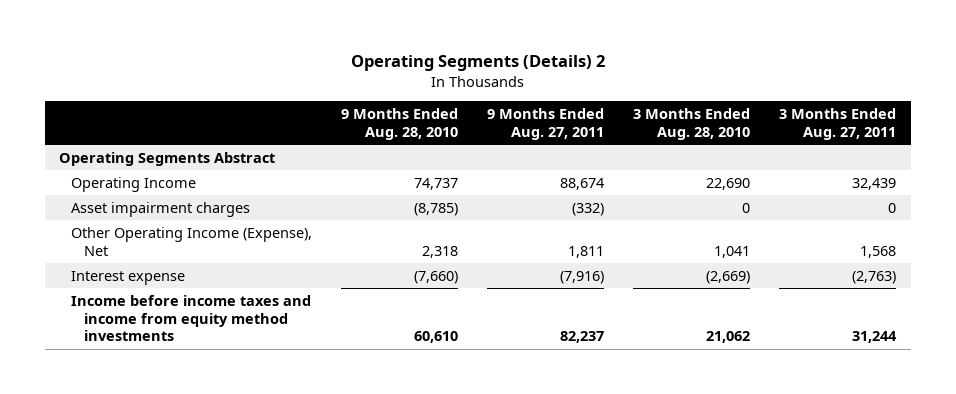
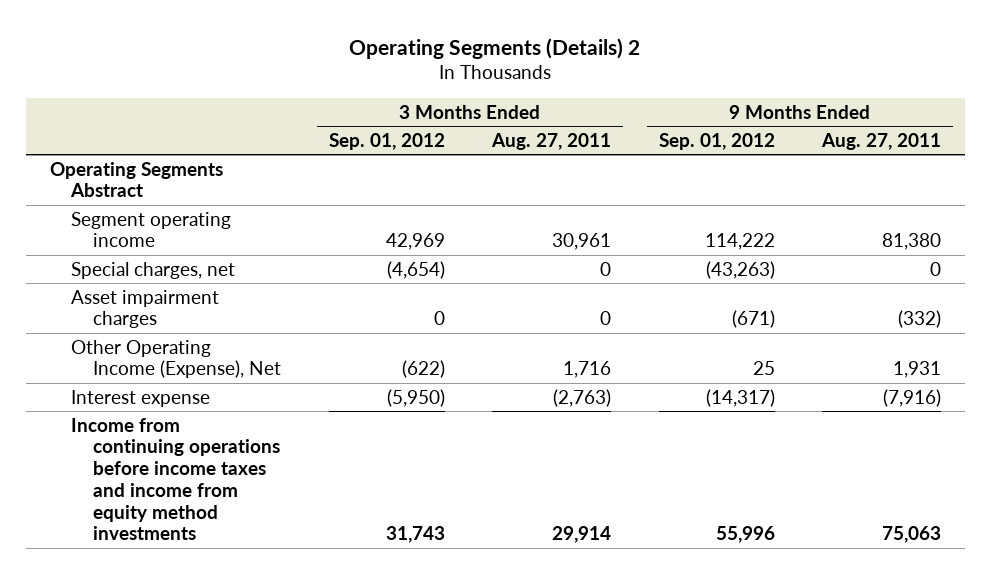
- | 9 Months Ended Aug. 28, 2010 | 9 Months Ended Aug. 27, 2011 | 3 Months Ended Aug. 28, 2010 | 3 Months Ended Aug. 27, 2011
+ | 3 Months Ended Sep. 01, 2012 | 3 Months Ended Aug. 27, 2011 | 9 Months Ended Sep. 01, 2012 | 9 Months Ended Aug. 27, 2011
- Operating Income | 74,737 | 88,674 | 22,690 | 32,439
+ Segment operating income | 42,969 | 30,961 | 114,222 | 81,380
+ Special charges, net | (4,654) | 0 | (43,263) | 0
- Other Operating Income (Expense), Net | 2,318 | 1,811 | 1,041 | 1,568
+ Other Operating Income (Expense), Net | (622) | 1,716 | 25 | 1,931
- Income before income taxes and income from equity method investments | 60,610 | 82,237 | 21,062 | 31,244
+ Income from continuing operations before income taxes and income from equity method investments | 31,743 | 29,914 | 55,996 | 75,063

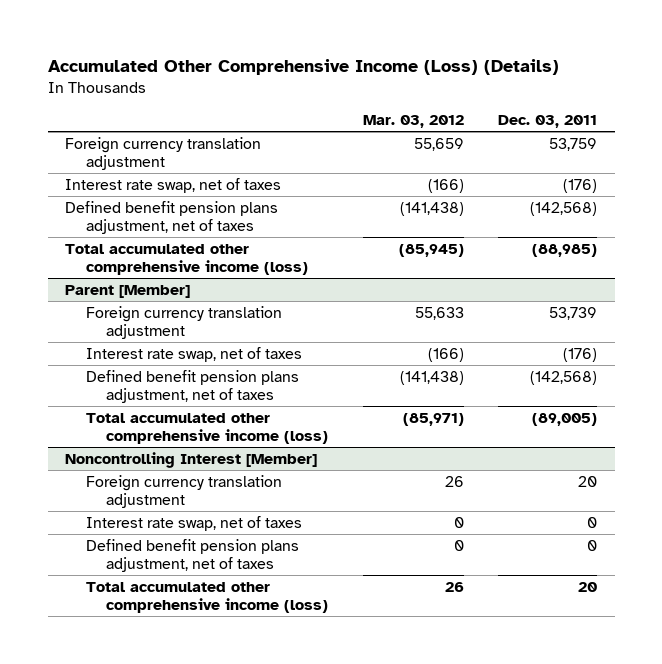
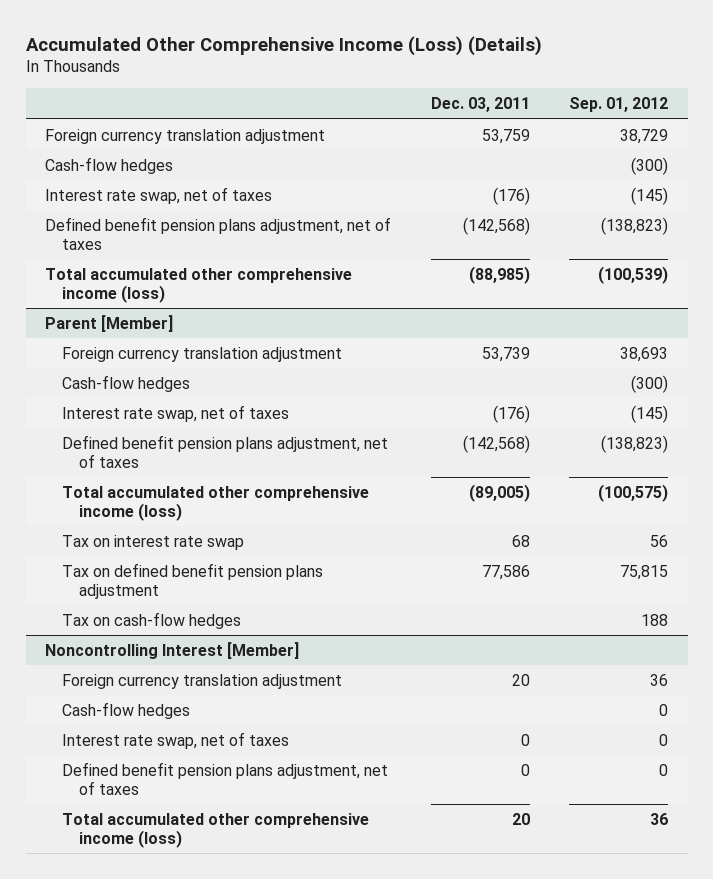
- | Mar. 03, 2012 | Dec. 03, 2011
+ | Dec. 03, 2011 | Sep. 01, 2012
+ Cash-flow hedges | | (300)
@ Parent [Member]
+ Cash-flow hedges | | (300)
+ Tax on interest rate swap | 68 | 56
+ Tax on defined benefit pension plans adjustment | 77,586 | 75,815
+ Tax on cash-flow hedges | | 188
@ Noncontrolling Interest [Member]
+ Cash-flow hedges | | 0

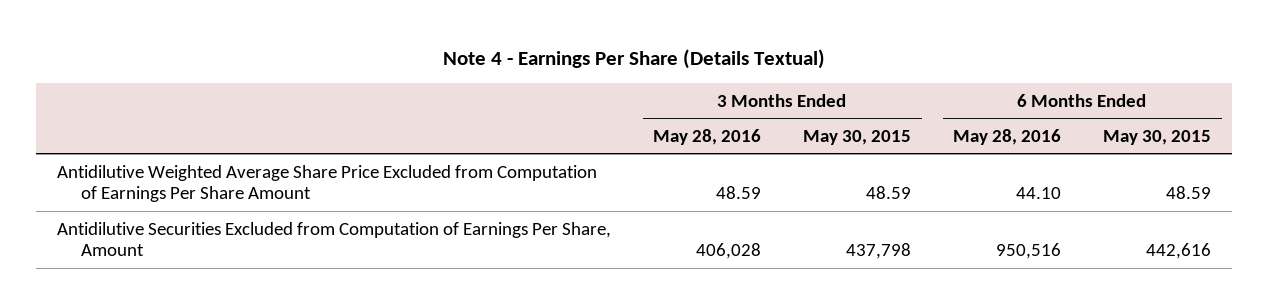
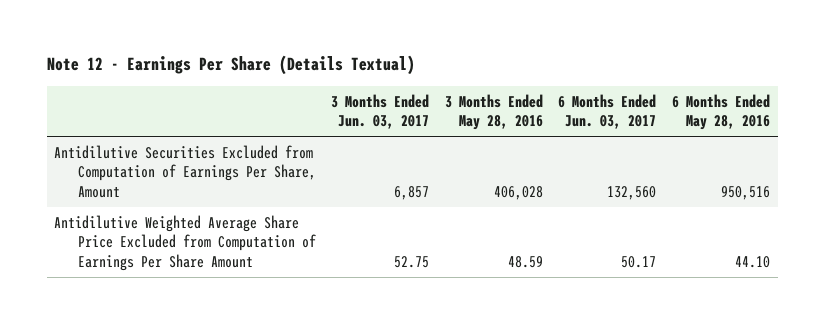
- Note 4 - Earnings Per Share (Details Textual)
+ Note 12 - Earnings Per Share (Details Textual)
- | 3 Months Ended May 28, 2016 | 3 Months Ended May 30, 2015 | 6 Months Ended May 28, 2016 | 6 Months Ended May 30, 2015
+ | 3 Months Ended Jun. 03, 2017 | 3 Months Ended May 28, 2016 | 6 Months Ended Jun. 03, 2017 | 6 Months Ended May 28, 2016
moved down: Antidilutive Weighted Average Share Price Excluded from Computation of Earnings Per Share Amount | 52.75 | 48.59 | 50.17 | 44.10

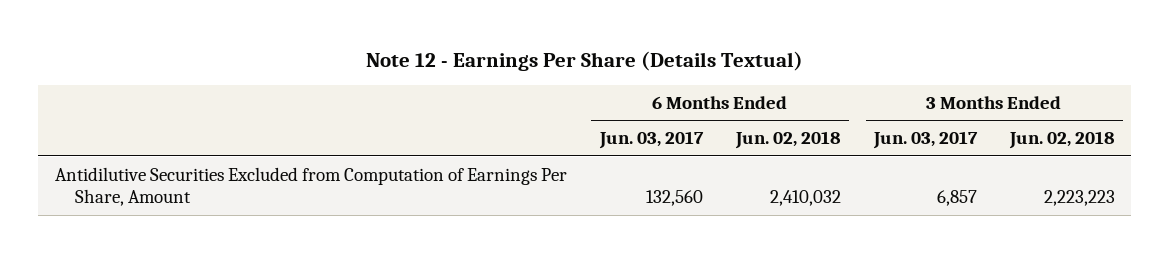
- | 3 Months Ended Jun. 03, 2017 | 3 Months Ended May 28, 2016 | 6 Months Ended Jun. 03, 2017 | 6 Months Ended May 28, 2016
+ | 6 Months Ended Jun. 03, 2017 | 6 Months Ended Jun. 02, 2018 | 3 Months Ended Jun. 03, 2017 | 3 Months Ended Jun. 02, 2018
- Antidilutive Weighted Average Share Price Excluded from Computation of Earnings Per Share Amount | 52.75 | 48.59 | 50.17 | 44.10

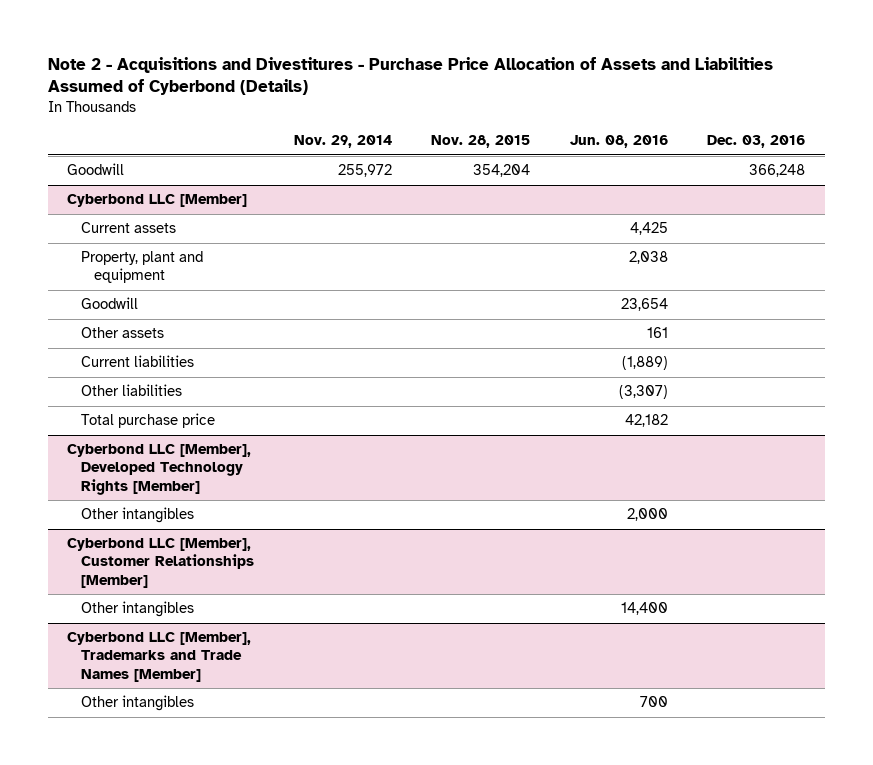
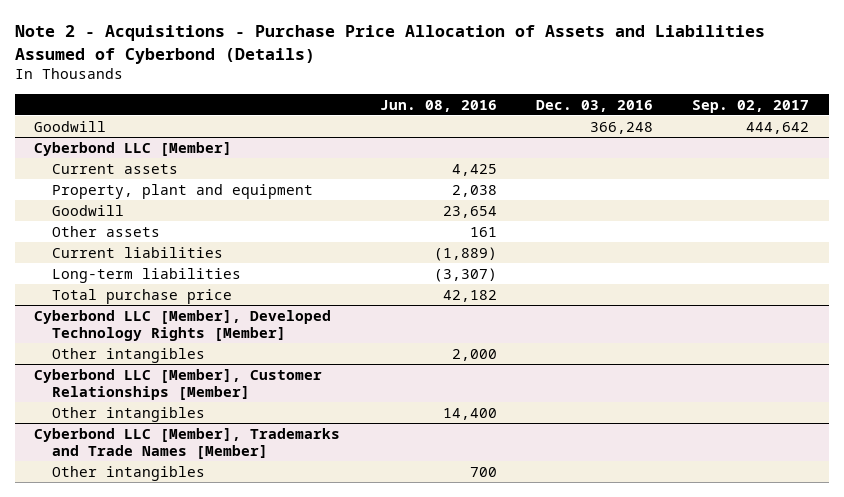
- Note 2 - Acquisitions and Divestitures - Purchase Price Allocation of Assets and Liabilities Assumed of Cyberbond (Details)
+ Note 2 - Acquisitions - Purchase Price Allocation of Assets and Liabilities Assumed of Cyberbond (Details)
- | Nov. 29, 2014 | Nov. 28, 2015 | Jun. 08, 2016 | Dec. 03, 2016
+ | Jun. 08, 2016 | Dec. 03, 2016 | Sep. 02, 2017
@ Cyberbond LLC [Member]
- Other liabilities | | | (3,307) |
+ Long-term liabilities | (3,307) | |

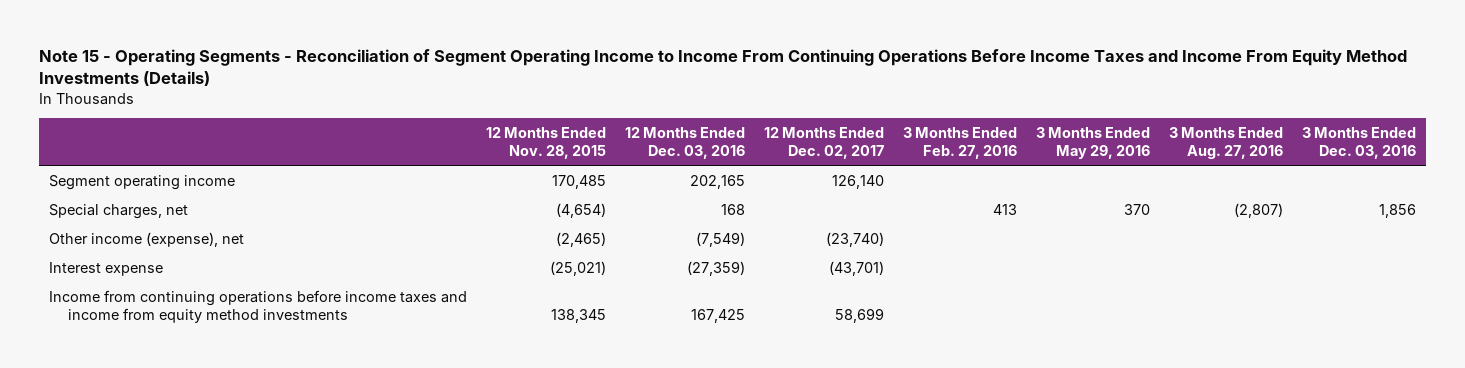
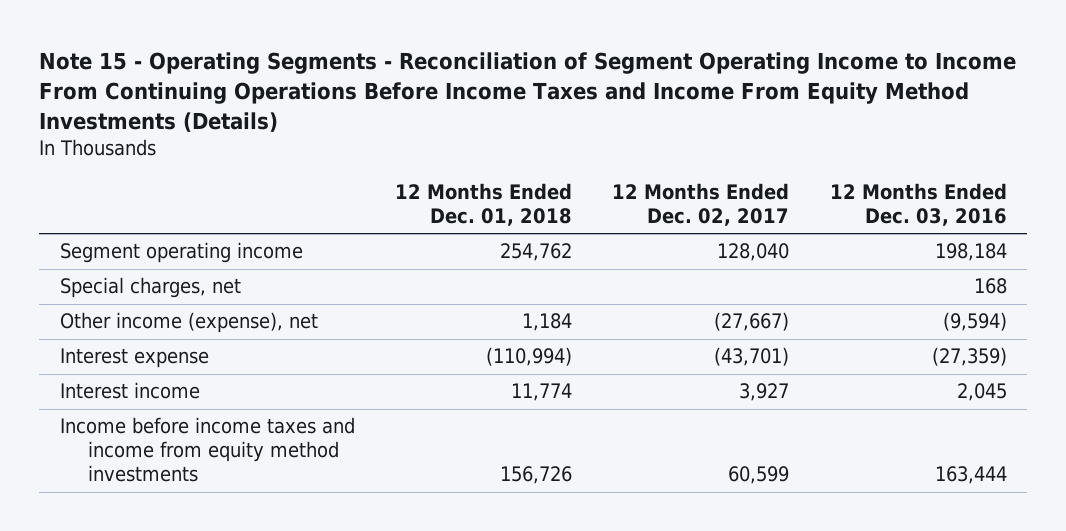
- | 12 Months Ended Nov. 28, 2015 | 12 Months Ended Dec. 03, 2016 | 12 Months Ended Dec. 02, 2017 | 3 Months Ended Feb. 27, 2016 | 3 Months Ended May 29, 2016 | 3 Months Ended Aug. 27, 2016 | 3 Months Ended Dec. 03, 2016
+ | 12 Months Ended Dec. 01, 2018 | 12 Months Ended Dec. 02, 2017 | 12 Months Ended Dec. 03, 2016
- Segment operating income | 170,485 | 202,165 | 126,140 | | | |
+ Segment operating income | 254,762 | 128,040 | 198,184
- Other income (expense), net | (2,465) | (7,549) | (23,740) | | | |
+ Other income (expense), net | 1,184 | (27,667) | (9,594)
- Income from continuing operations before income taxes and income from equity method investments | 138,345 | 167,425 | 58,699 | | | |
+ Interest income | 11,774 | 3,927 | 2,045
+ Income before income taxes and income from equity method investments | 156,726 | 60,599 | 163,444

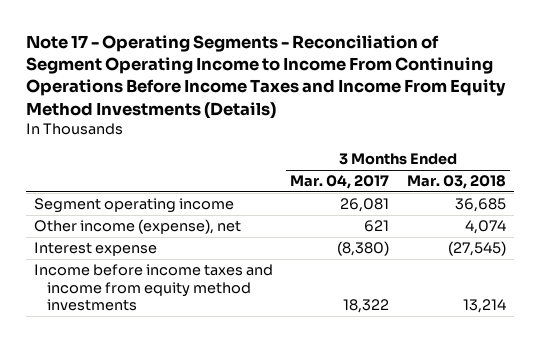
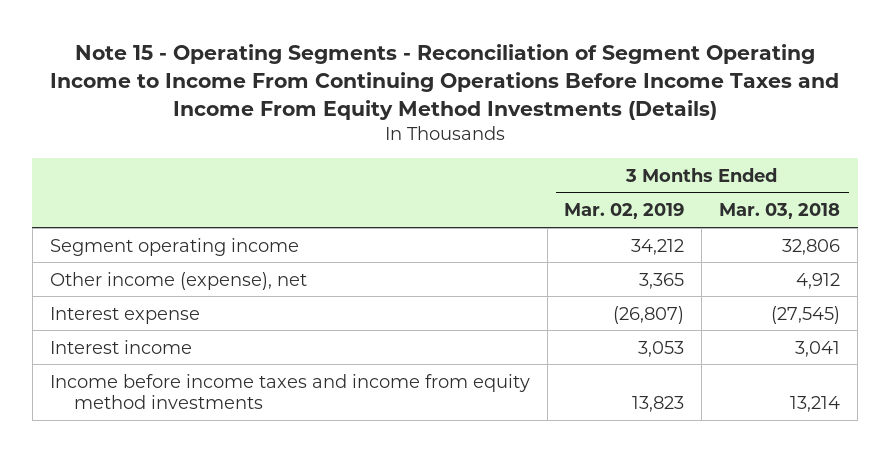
- Note 17 - Operating Segments - Reconciliation of Segment Operating Income to Income From Continuing Operations Before Income Taxes and Income From Equity Method Investments (Details)
+ Note 15 - Operating Segments - Reconciliation of Segment Operating Income to Income From Continuing Operations Before Income Taxes and Income From Equity Method Investments (Details)
- | 3 Months Ended Mar. 04, 2017 | 3 Months Ended Mar. 03, 2018
+ | 3 Months Ended Mar. 02, 2019 | 3 Months Ended Mar. 03, 2018
- Segment operating income | 26,081 | 36,685
- Other income (expense), net | 621 | 4,074
+ Segment operating income | 34,212 | 32,806
+ Other income (expense), net | 3,365 | 4,912
+ Interest income | 3,053 | 3,041

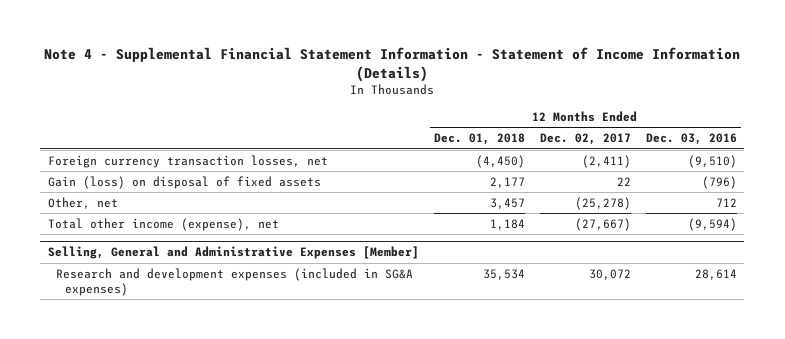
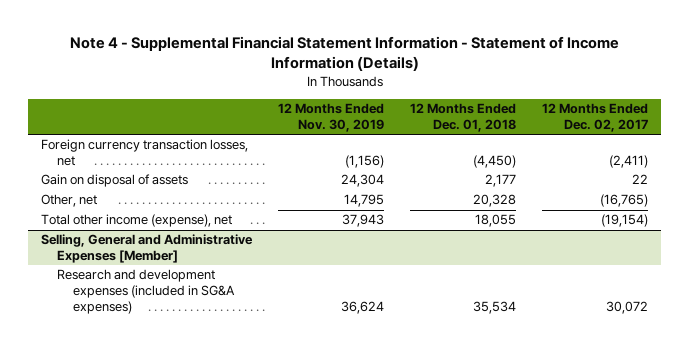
- | 12 Months Ended Dec. 01, 2018 | 12 Months Ended Dec. 02, 2017 | 12 Months Ended Dec. 03, 2016
+ | 12 Months Ended Nov. 30, 2019 | 12 Months Ended Dec. 01, 2018 | 12 Months Ended Dec. 02, 2017
- Gain (loss) on disposal of fixed assets | 2,177 | 22 | (796)
- Other, net | 3,457 | (25,278) | 712
- Total other income (expense), net | 1,184 | (27,667) | (9,594)
+ Gain on disposal of assets | 24,304 | 2,177 | 22
+ Other, net | 14,795 | 20,328 | (16,765)
+ Total other income (expense), net | 37,943 | 18,055 | (19,154)

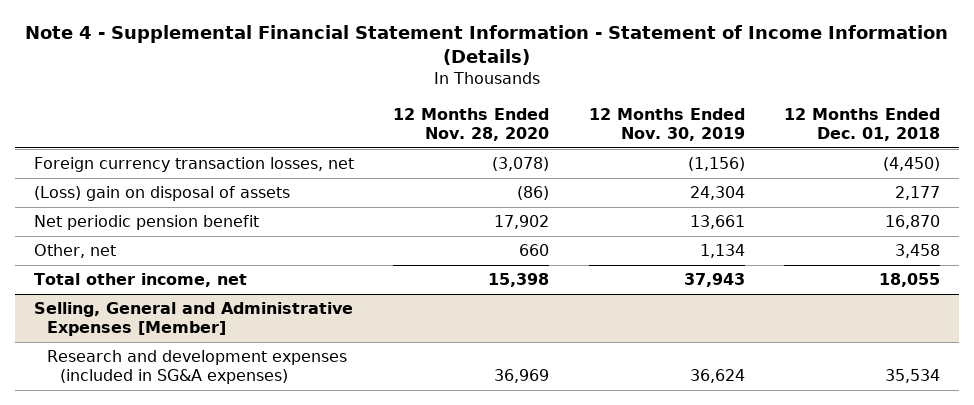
- | 12 Months Ended Nov. 30, 2019 | 12 Months Ended Dec. 01, 2018 | 12 Months Ended Dec. 02, 2017
+ | 12 Months Ended Nov. 28, 2020 | 12 Months Ended Nov. 30, 2019 | 12 Months Ended Dec. 01, 2018
- Gain on disposal of assets | 24,304 | 2,177 | 22
- Other, net | 14,795 | 20,328 | (16,765)
- Total other income (expense), net | 37,943 | 18,055 | (19,154)
+ (Loss) gain on disposal of assets | (86) | 24,304 | 2,177
+ Net periodic pension benefit | 17,902 | 13,661 | 16,870
+ Other, net | 660 | 1,134 | 3,458
+ Total other income, net | 15,398 | 37,943 | 18,055

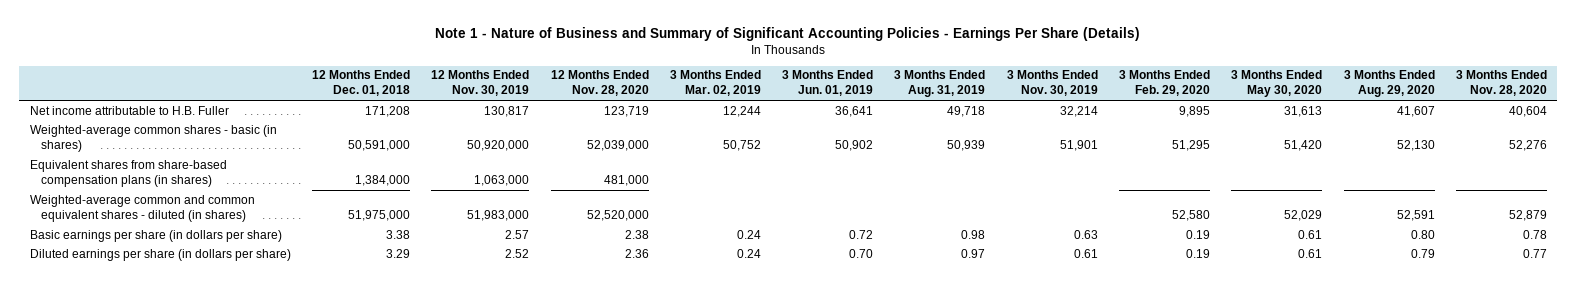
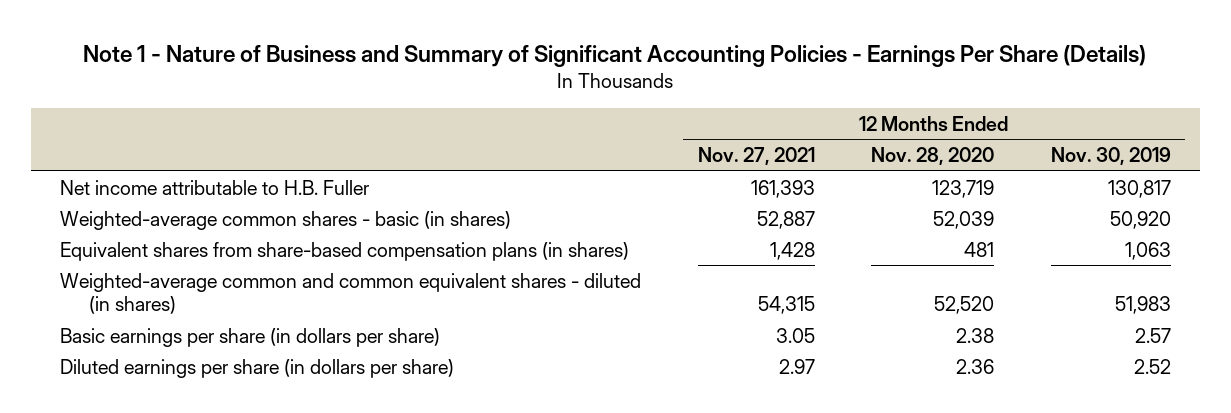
- | 12 Months Ended Dec. 01, 2018 | 12 Months Ended Nov. 30, 2019 | 12 Months Ended Nov. 28, 2020 | 3 Months Ended Mar. 02, 2019 | 3 Months Ended Jun. 01, 2019 | 3 Months Ended Aug. 31, 2019 | 3 Months Ended Nov. 30, 2019 | 3 Months Ended Feb. 29, 2020 | 3 Months Ended May 30, 2020 | 3 Months Ended Aug. 29, 2020 | 3 Months Ended Nov. 28, 2020
+ | 12 Months Ended Nov. 27, 2021 | 12 Months Ended Nov. 28, 2020 | 12 Months Ended Nov. 30, 2019
- Weighted-average common shares - basic (in shares) | 50,591,000 | 50,920,000 | 52,039,000 | 50,752 | 50,902 | 50,939 | 51,901 | 51,295 | 51,420 | 52,130 | 52,276
- Equivalent shares from share-based compensation plans (in shares) | 1,384,000 | 1,063,000 | 481,000 | | | | | | | |
- Weighted-average common and common equivalent shares - diluted (in shares) | 51,975,000 | 51,983,000 | 52,520,000 | | | | | 52,580 | 52,029 | 52,591 | 52,879
+ Weighted-average common shares - basic (in shares) | 52,887 | 52,039 | 50,920
+ Equivalent shares from share-based compensation plans (in shares) | 1,428 | 481 | 1,063
+ Weighted-average common and common equivalent shares - diluted (in shares) | 54,315 | 52,520 | 51,983

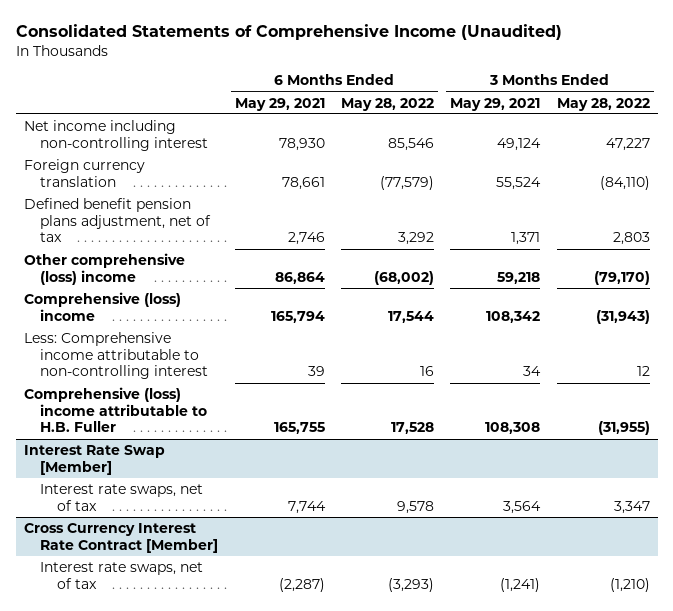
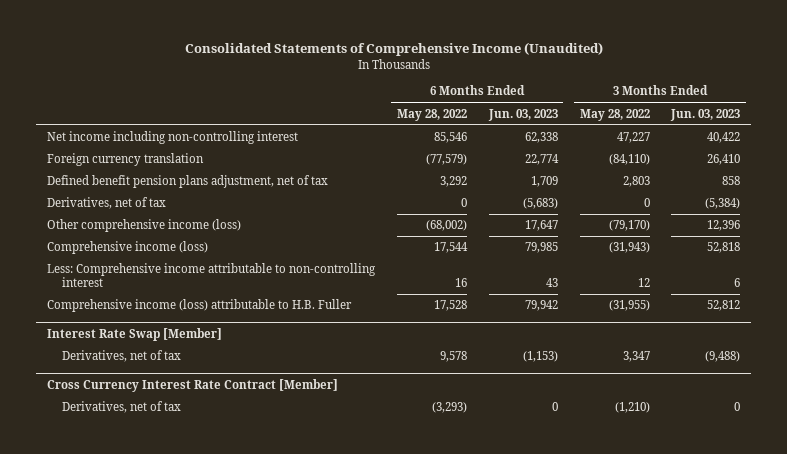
- | 6 Months Ended May 29, 2021 | 6 Months Ended May 28, 2022 | 3 Months Ended May 29, 2021 | 3 Months Ended May 28, 2022
+ | 6 Months Ended May 28, 2022 | 6 Months Ended Jun. 03, 2023 | 3 Months Ended May 28, 2022 | 3 Months Ended Jun. 03, 2023
- Other comprehensive (loss) income | 86,864 | (68,002) | 59,218 | (79,170)
- Comprehensive (loss) income | 165,794 | 17,544 | 108,342 | (31,943)
+ Derivatives, net of tax | 0 | (5,683) | 0 | (5,384)
+ Other comprehensive income (loss) | (68,002) | 17,647 | (79,170) | 12,396
+ Comprehensive income (loss) | 17,544 | 79,985 | (31,943) | 52,818
- Comprehensive (loss) income attributable to H.B. Fuller | 165,755 | 17,528 | 108,308 | (31,955)
+ Comprehensive income (loss) attributable to H.B. Fuller | 17,528 | 79,942 | (31,955) | 52,812
@ Interest Rate Swap [Member]
- Interest rate swaps, net of tax | 7,744 | 9,578 | 3,564 | 3,347
+ Derivatives, net of tax | 9,578 | (1,153) | 3,347 | (9,488)
@ Cross Currency Interest Rate Contract [Member]
- Interest rate swaps, net of tax | (2,287) | (3,293) | (1,241) | (1,210)
+ Derivatives, net of tax | (3,293) | 0 | (1,210) | 0

